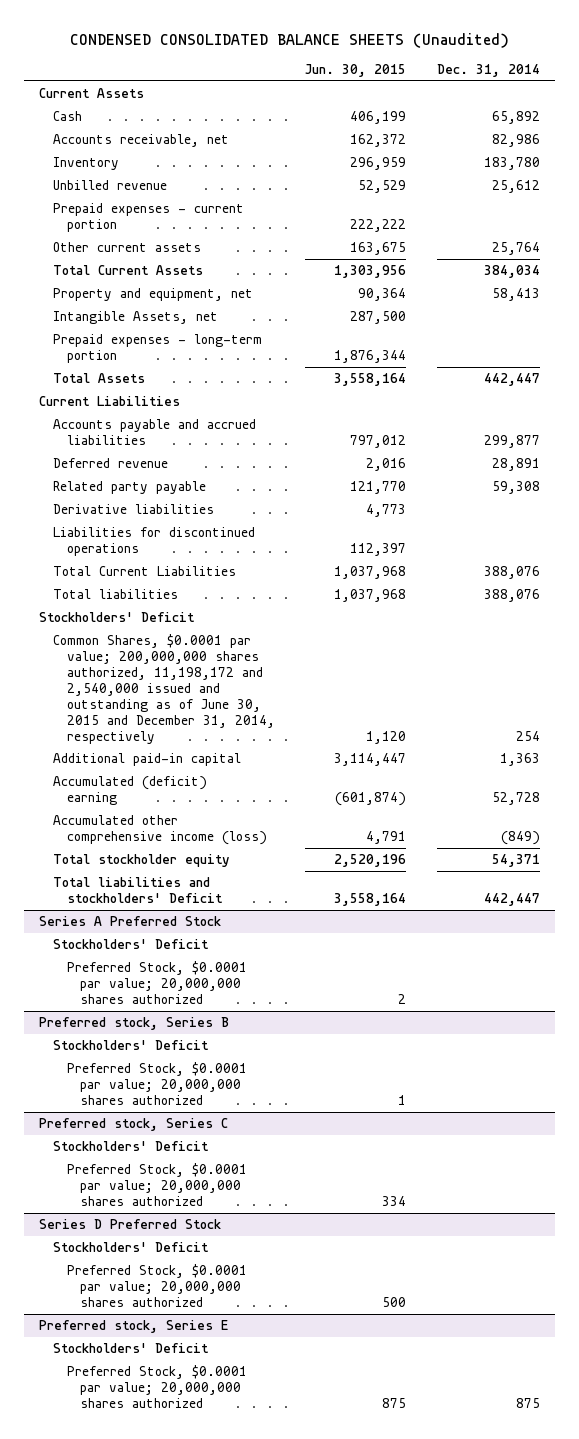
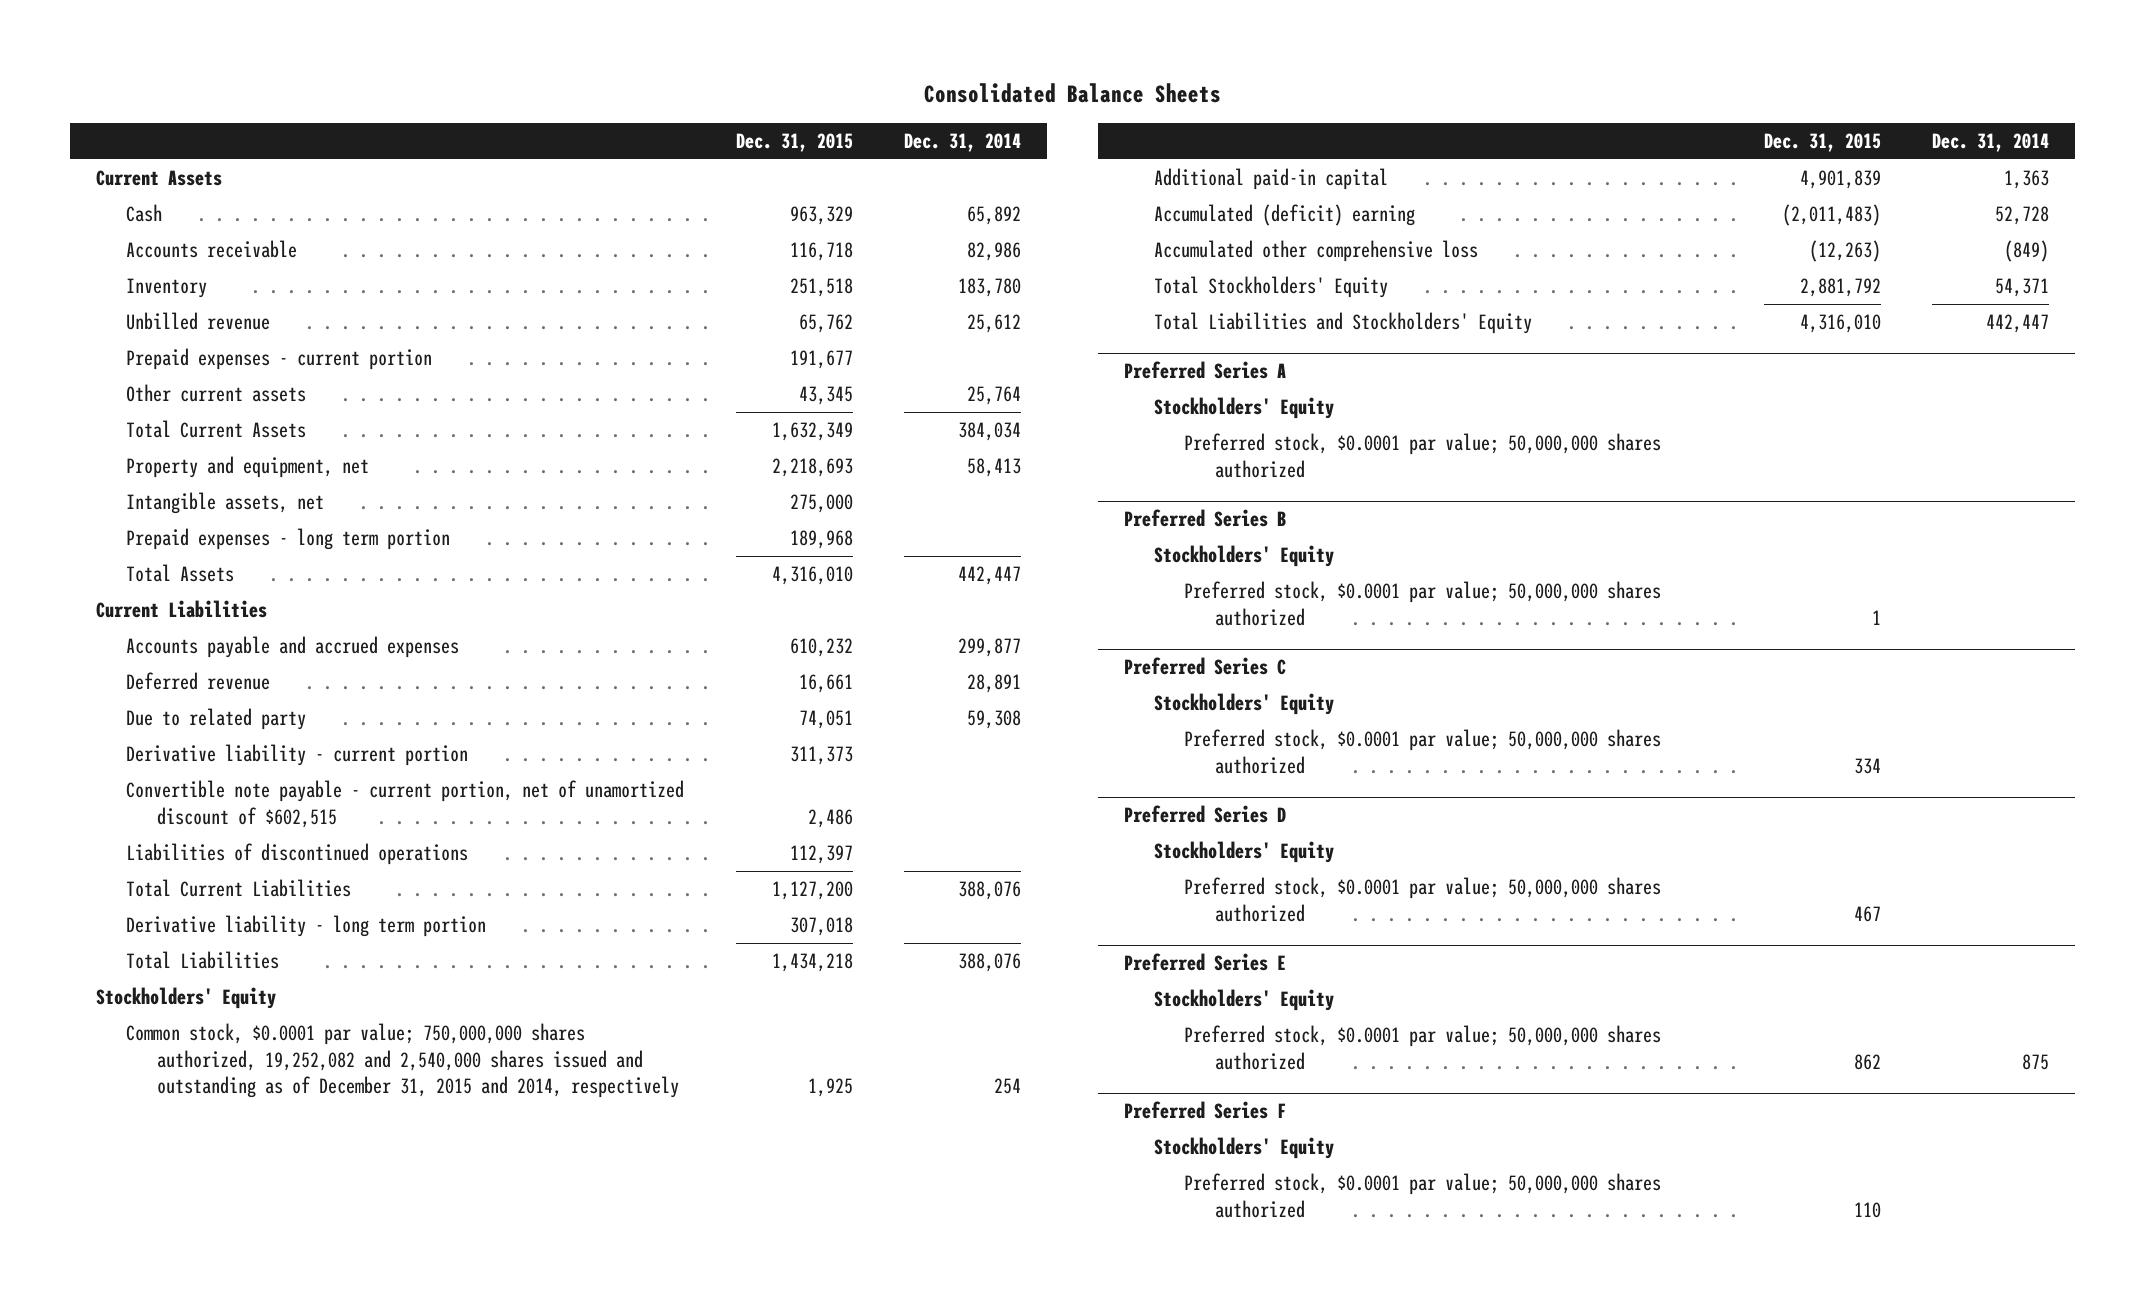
- CONDENSED CONSOLIDATED BALANCE SHEETS (Unaudited)
+ Consolidated Balance Sheets
- | Jun. 30, 2015 | Dec. 31, 2014
+ | Dec. 31, 2015 | Dec. 31, 2014
- Accounts receivable, net | 162,372 | 82,986
+ Accounts receivable | 116,718 | 82,986
- Intangible Assets, net | 287,500 |
- Prepaid expenses - long-term portion | 1,876,344 |
+ Intangible assets, net | 275,000 |
+ Prepaid expenses - long term portion | 189,968 |
- Accounts payable and accrued liabilities | 797,012 | 299,877
+ Accounts payable and accrued expenses | 610,232 | 299,877
- Related party payable | 121,770 | 59,308
- Derivative liabilities | 4,773 |
- Liabilities for discontinued operations | 112,397 |
+ Due to related party | 74,051 | 59,308
+ Derivative liability - current portion | 311,373 |
+ Convertible note payable - current portion, net of unamortized discount of $602,515 | 2,486 |
+ Liabilities of discontinued operations | 112,397 |
- Total liabilities | 1,037,968 | 388,076
- Stockholders' Deficit
- Common Shares, $0.0001 par value; 200,000,000 shares authorized, 11,198,172 and 2,540,000 issued and outstanding as of June 30, 2015 and December 31, 2014, respectively | 1,120 | 254
+ Derivative liability - long term portion | 307,018 |
+ Total Liabilities | 1,434,218 | 388,076
+ Stockholders' Equity
+ Common stock, $0.0001 par value; 750,000,000 shares authorized, 19,252,082 and 2,540,000 shares issued and outstanding as of December 31, 2015 and 2014, respectively | 1,925 | 254
- Accumulated other comprehensive income (loss) | 4,791 | (849)
- Total stockholder equity | 2,520,196 | 54,371
- Total liabilities and stockholders' Deficit | 3,558,164 | 442,447
- Series A Preferred Stock
- Stockholders' Deficit
- Preferred Stock, $0.0001 par value; 20,000,000 shares authorized | 2 |
- Preferred stock, Series B
- Stockholders' Deficit
- Preferred Stock, $0.0001 par value; 20,000,000 shares authorized | 1 |
- Preferred stock, Series C
- Stockholders' Deficit
- Preferred Stock, $0.0001 par value; 20,000,000 shares authorized | 334 |
- Series D Preferred Stock
- Stockholders' Deficit
- Preferred Stock, $0.0001 par value; 20,000,000 shares authorized | 500 |
- Preferred stock, Series E
- Stockholders' Deficit
- Preferred Stock, $0.0001 par value; 20,000,000 shares authorized | 875 | 875
+ Accumulated other comprehensive loss | (12,263) | (849)
+ Total Stockholders' Equity | 2,881,792 | 54,371
+ Total Liabilities and Stockholders' Equity | 4,316,010 | 442,447
+ Preferred Series A
+ Stockholders' Equity
+ Preferred stock, $0.0001 par value; 50,000,000 shares authorized
+ Preferred Series B
+ Stockholders' Equity
+ Preferred stock, $0.0001 par value; 50,000,000 shares authorized | 1 |
+ Preferred Series C
+ Stockholders' Equity
+ Preferred stock, $0.0001 par value; 50,000,000 shares authorized | 334 |
+ Preferred Series D
+ Stockholders' Equity
+ Preferred stock, $0.0001 par value; 50,000,000 shares authorized | 467 |
+ Preferred Series E
+ Stockholders' Equity
+ Preferred stock, $0.0001 par value; 50,000,000 shares authorized | 862 | 875
+ Preferred Series F
+ Stockholders' Equity
+ Preferred stock, $0.0001 par value; 50,000,000 shares authorized | 110 |

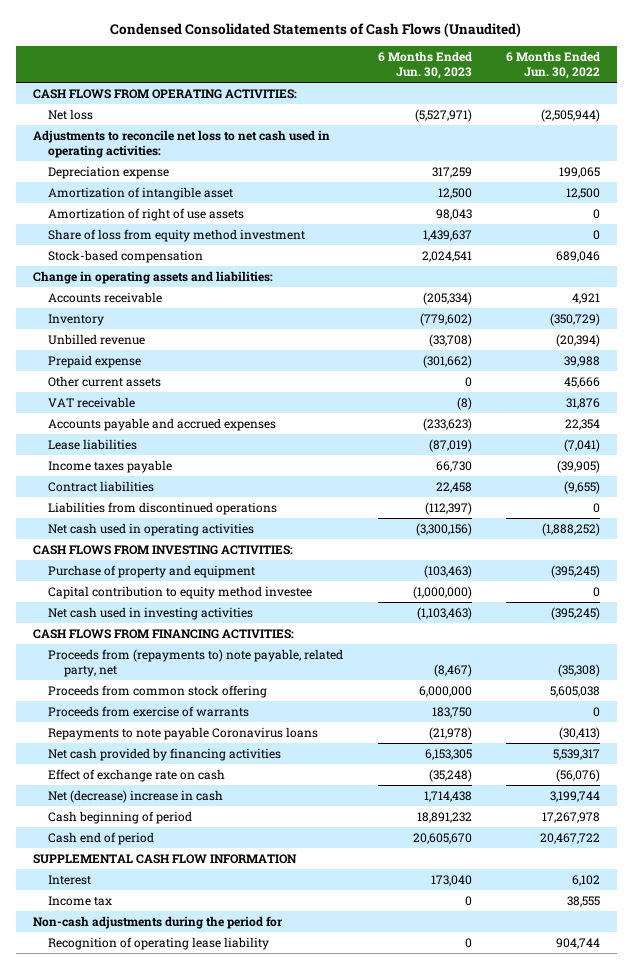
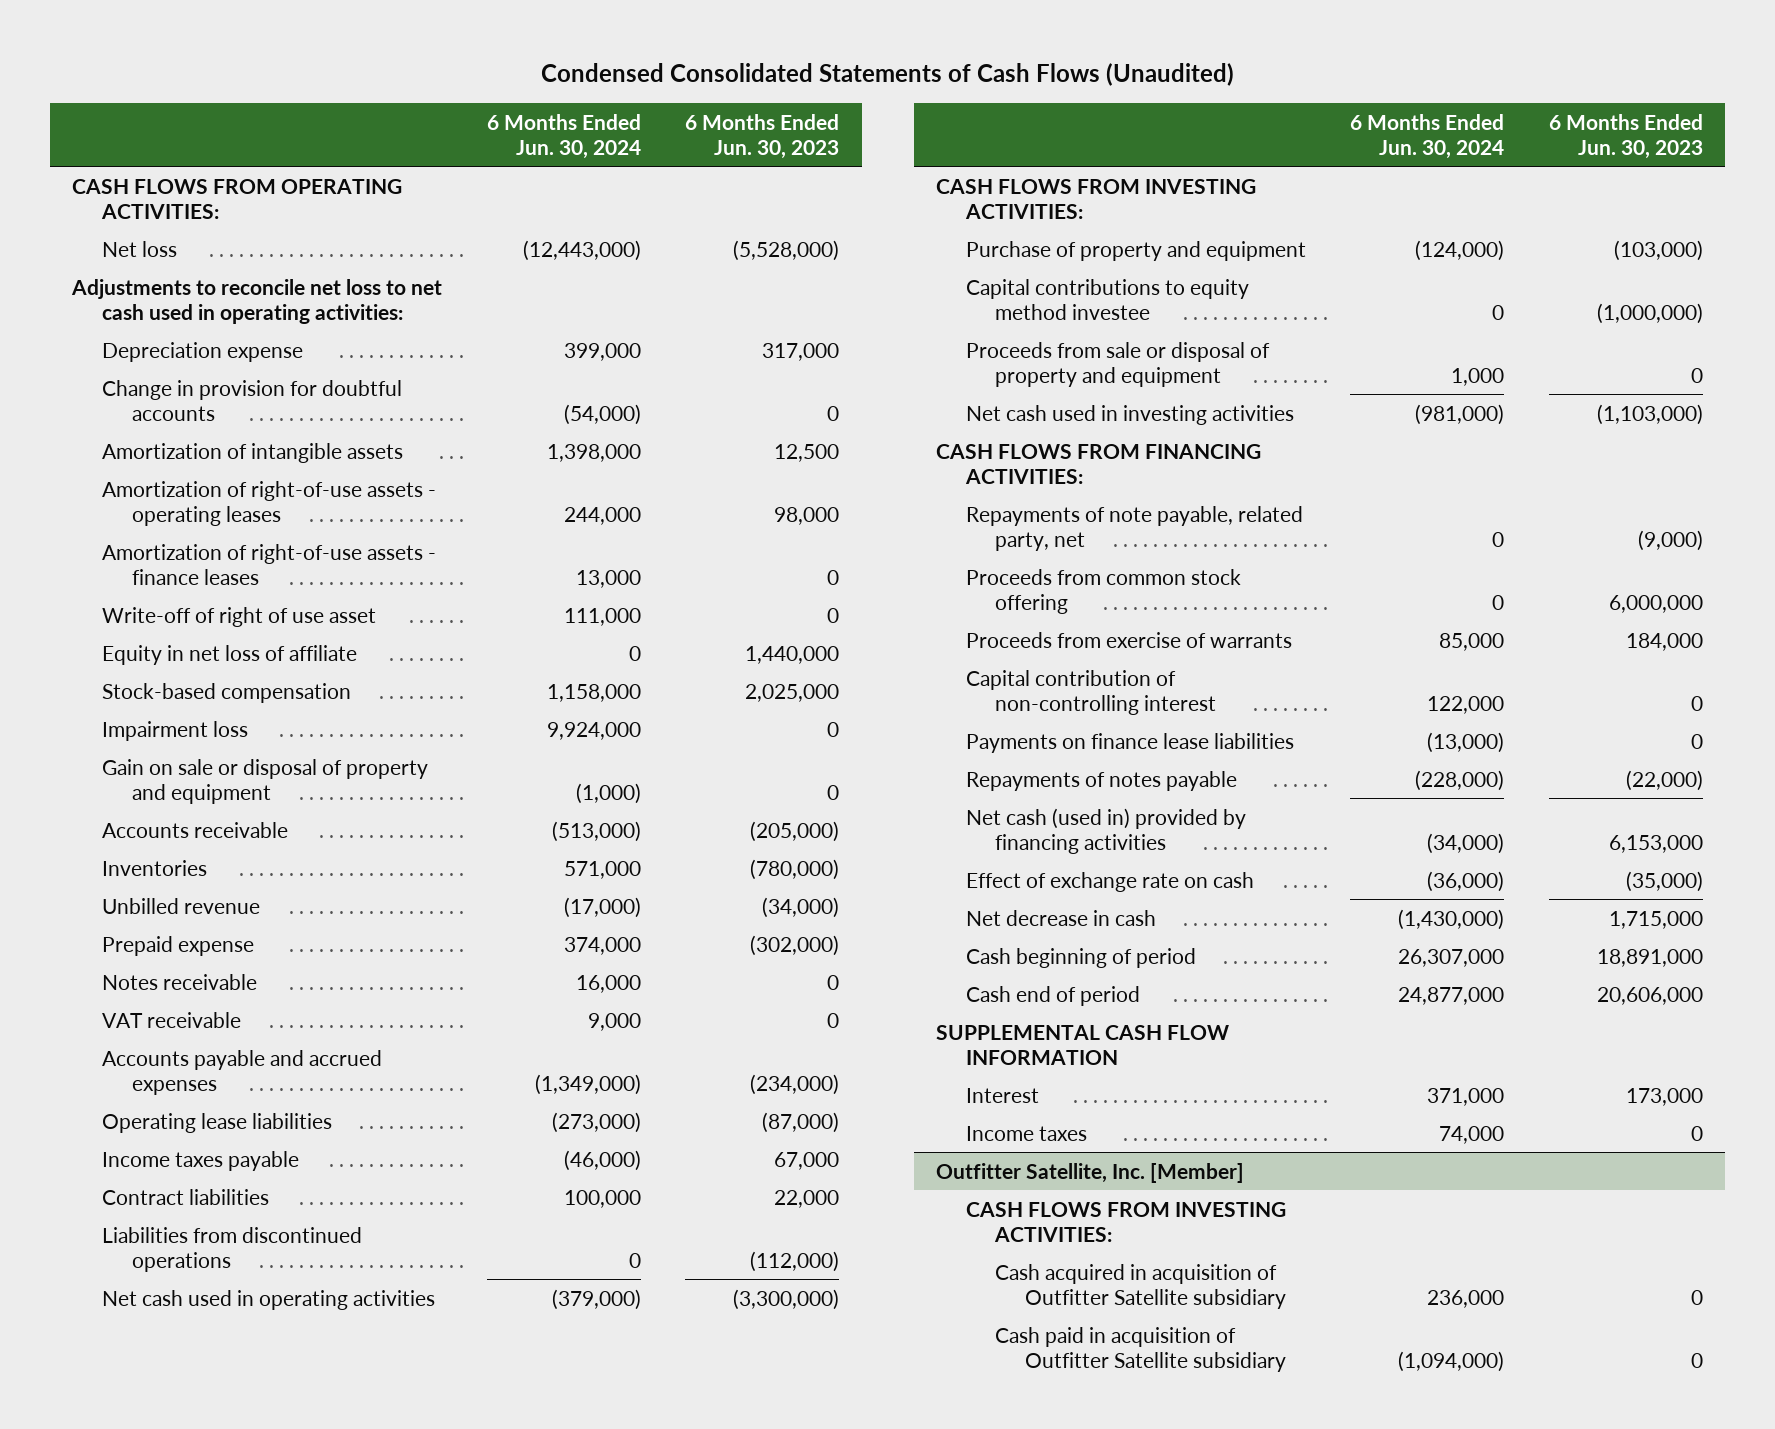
- | 6 Months Ended Jun. 30, 2023 | 6 Months Ended Jun. 30, 2022
+ | 6 Months Ended Jun. 30, 2024 | 6 Months Ended Jun. 30, 2023
- Net loss | (5,527,971) | (2,505,944)
+ Net loss | (12,443,000) | (5,528,000)
- Depreciation expense | 317,259 | 199,065
- Amortization of intangible asset | 12,500 | 12,500
- Amortization of right of use assets | 98,043 | 0
- Share of loss from equity method investment | 1,439,637 | 0
- Stock-based compensation | 2,024,541 | 689,046
- Change in operating assets and liabilities:
- Accounts receivable | (205,334) | 4,921
- Inventory | (779,602) | (350,729)
- Unbilled revenue | (33,708) | (20,394)
- Prepaid expense | (301,662) | 39,988
- Other current assets | 0 | 45,666
- VAT receivable | (8) | 31,876
- Accounts payable and accrued expenses | (233,623) | 22,354
- Lease liabilities | (87,019) | (7,041)
- Income taxes payable | 66,730 | (39,905)
- Contract liabilities | 22,458 | (9,655)
- Liabilities from discontinued operations | (112,397) | 0
- Net cash used in operating activities | (3,300,156) | (1,888,252)
+ Depreciation expense | 399,000 | 317,000
+ Change in provision for doubtful accounts | (54,000) | 0
+ Amortization of intangible assets | 1,398,000 | 12,500
+ Amortization of right-of-use assets - operating leases | 244,000 | 98,000
+ Amortization of right-of-use assets - finance leases | 13,000 | 0
+ Write-off of right of use asset | 111,000 | 0
+ Equity in net loss of affiliate | 0 | 1,440,000
+ Stock-based compensation | 1,158,000 | 2,025,000
+ Impairment loss | 9,924,000 | 0
+ Gain on sale or disposal of property and equipment | (1,000) | 0
+ Accounts receivable | (513,000) | (205,000)
+ Inventories | 571,000 | (780,000)
+ Unbilled revenue | (17,000) | (34,000)
+ Prepaid expense | 374,000 | (302,000)
+ Notes receivable | 16,000 | 0
+ VAT receivable | 9,000 | 0
+ Accounts payable and accrued expenses | (1,349,000) | (234,000)
+ Operating lease liabilities | (273,000) | (87,000)
+ Income taxes payable | (46,000) | 67,000
+ Contract liabilities | 100,000 | 22,000
+ Liabilities from discontinued operations | 0 | (112,000)
+ Net cash used in operating activities | (379,000) | (3,300,000)
- Purchase of property and equipment | (103,463) | (395,245)
- Capital contribution to equity method investee | (1,000,000) | 0
- Net cash used in investing activities | (1,103,463) | (395,245)
+ Purchase of property and equipment | (124,000) | (103,000)
+ Capital contributions to equity method investee | 0 | (1,000,000)
+ Proceeds from sale or disposal of property and equipment | 1,000 | 0
+ Net cash used in investing activities | (981,000) | (1,103,000)
- Proceeds from (repayments to) note payable, related party, net | (8,467) | (35,308)
+ Repayments of note payable, related party, net | 0 | (9,000)
- Proceeds from exercise of warrants | 183,750 | 0
- Repayments to note payable Coronavirus loans | (21,978) | (30,413)
- Net cash provided by financing activities | 6,153,305 | 5,539,317
- Effect of exchange rate on cash | (35,248) | (56,076)
- Net (decrease) increase in cash | 1,714,438 | 3,199,744
- Cash beginning of period | 18,891,232 | 17,267,978
- Cash end of period | 20,605,670 | 20,467,722
+ Proceeds from exercise of warrants | 85,000 | 184,000
+ Capital contribution of non-controlling interest | 122,000 | 0
+ Payments on finance lease liabilities | (13,000) | 0
+ Repayments of notes payable | (228,000) | (22,000)
+ Net cash (used in) provided by financing activities | (34,000) | 6,153,000
+ Effect of exchange rate on cash | (36,000) | (35,000)
+ Net decrease in cash | (1,430,000) | 1,715,000
+ Cash beginning of period | 26,307,000 | 18,891,000
+ Cash end of period | 24,877,000 | 20,606,000
- Interest | 173,040 | 6,102
- Income tax | 0 | 38,555
- Non-cash adjustments during the period for
- Recognition of operating lease liability | 0 | 904,744
+ Interest | 371,000 | 173,000
+ Income taxes | 74,000 | 0
+ Outfitter Satellite, Inc. [Member]
+ CASH FLOWS FROM INVESTING ACTIVITIES:
+ Cash acquired in acquisition of Outfitter Satellite subsidiary | 236,000 | 0
+ Cash paid in acquisition of Outfitter Satellite subsidiary | (1,094,000) | 0

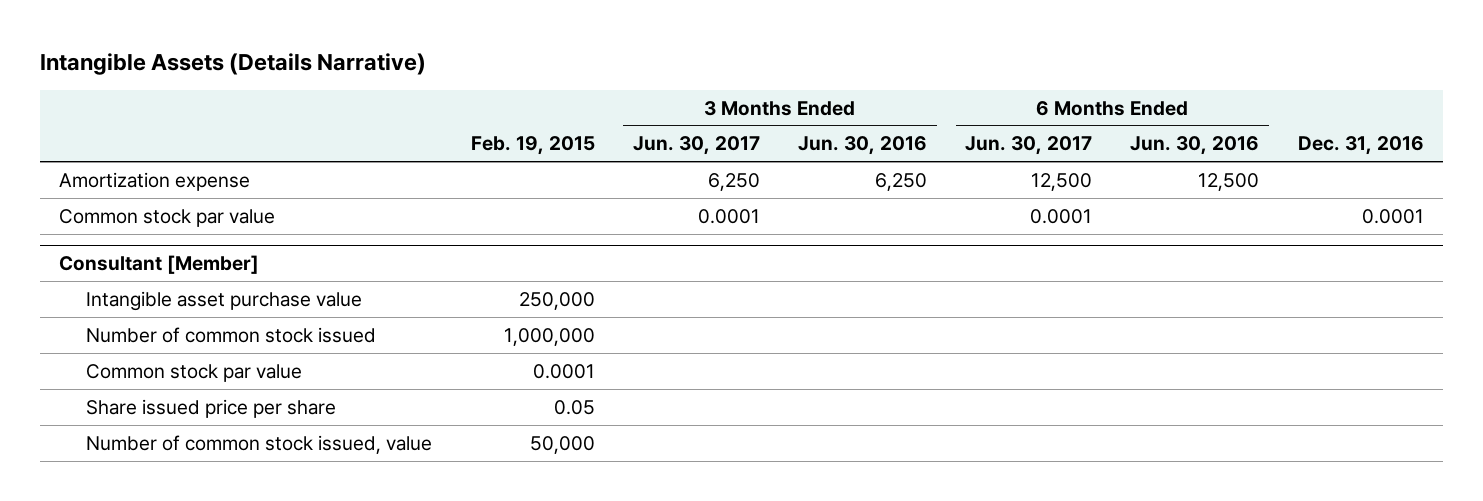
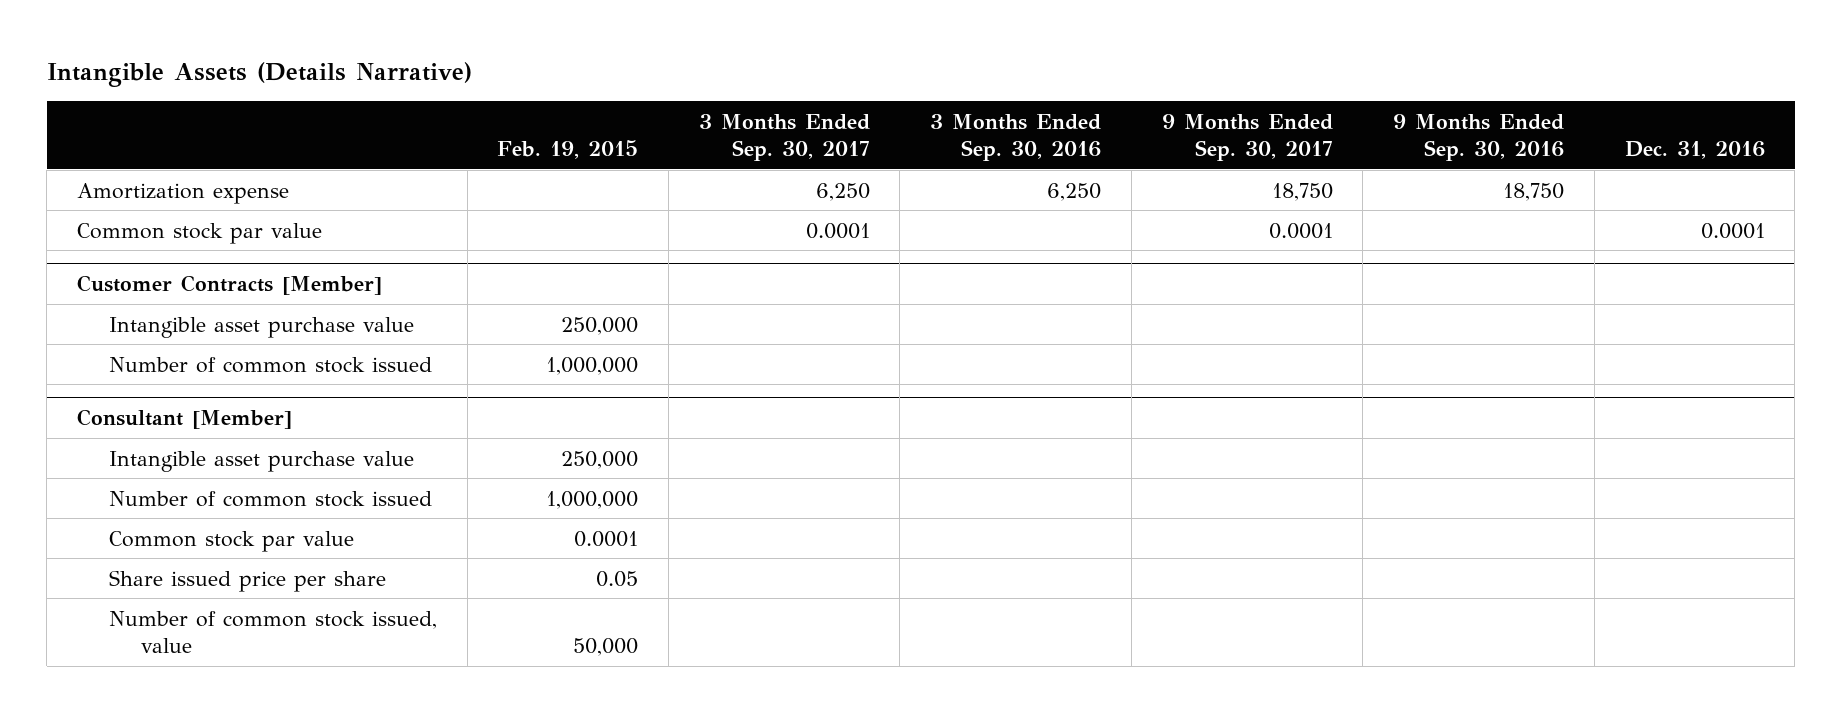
- | Feb. 19, 2015 | 3 Months Ended Jun. 30, 2017 | 3 Months Ended Jun. 30, 2016 | 6 Months Ended Jun. 30, 2017 | 6 Months Ended Jun. 30, 2016 | Dec. 31, 2016
+ | Feb. 19, 2015 | 3 Months Ended Sep. 30, 2017 | 3 Months Ended Sep. 30, 2016 | 9 Months Ended Sep. 30, 2017 | 9 Months Ended Sep. 30, 2016 | Dec. 31, 2016
+ Customer Contracts [Member]
+ Intangible asset purchase value | 250,000 | | | | |
+ Number of common stock issued | 1,000,000 | | | | |

